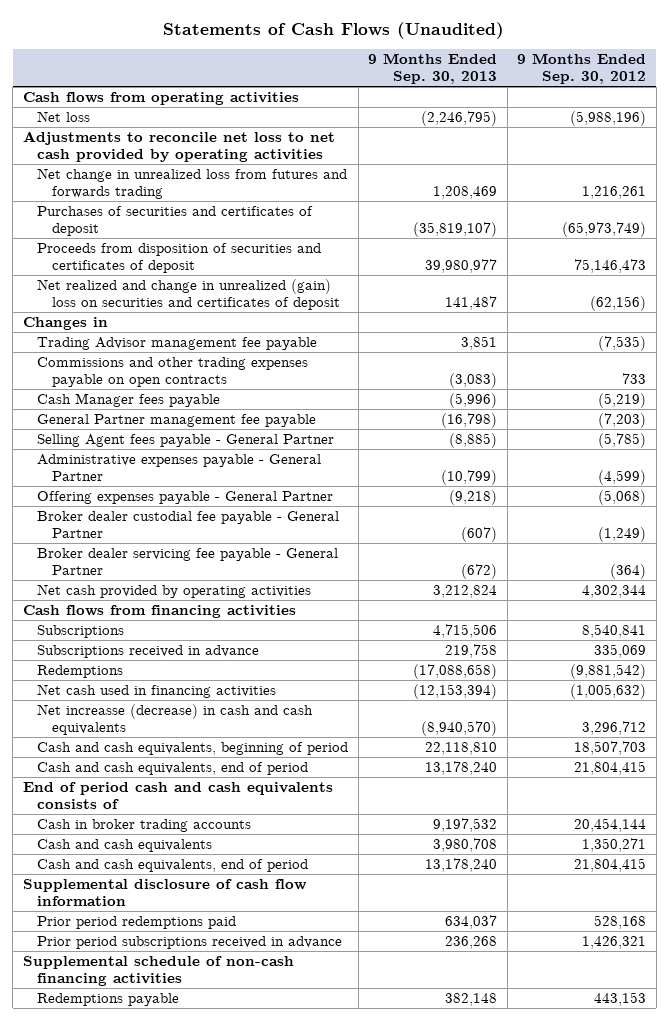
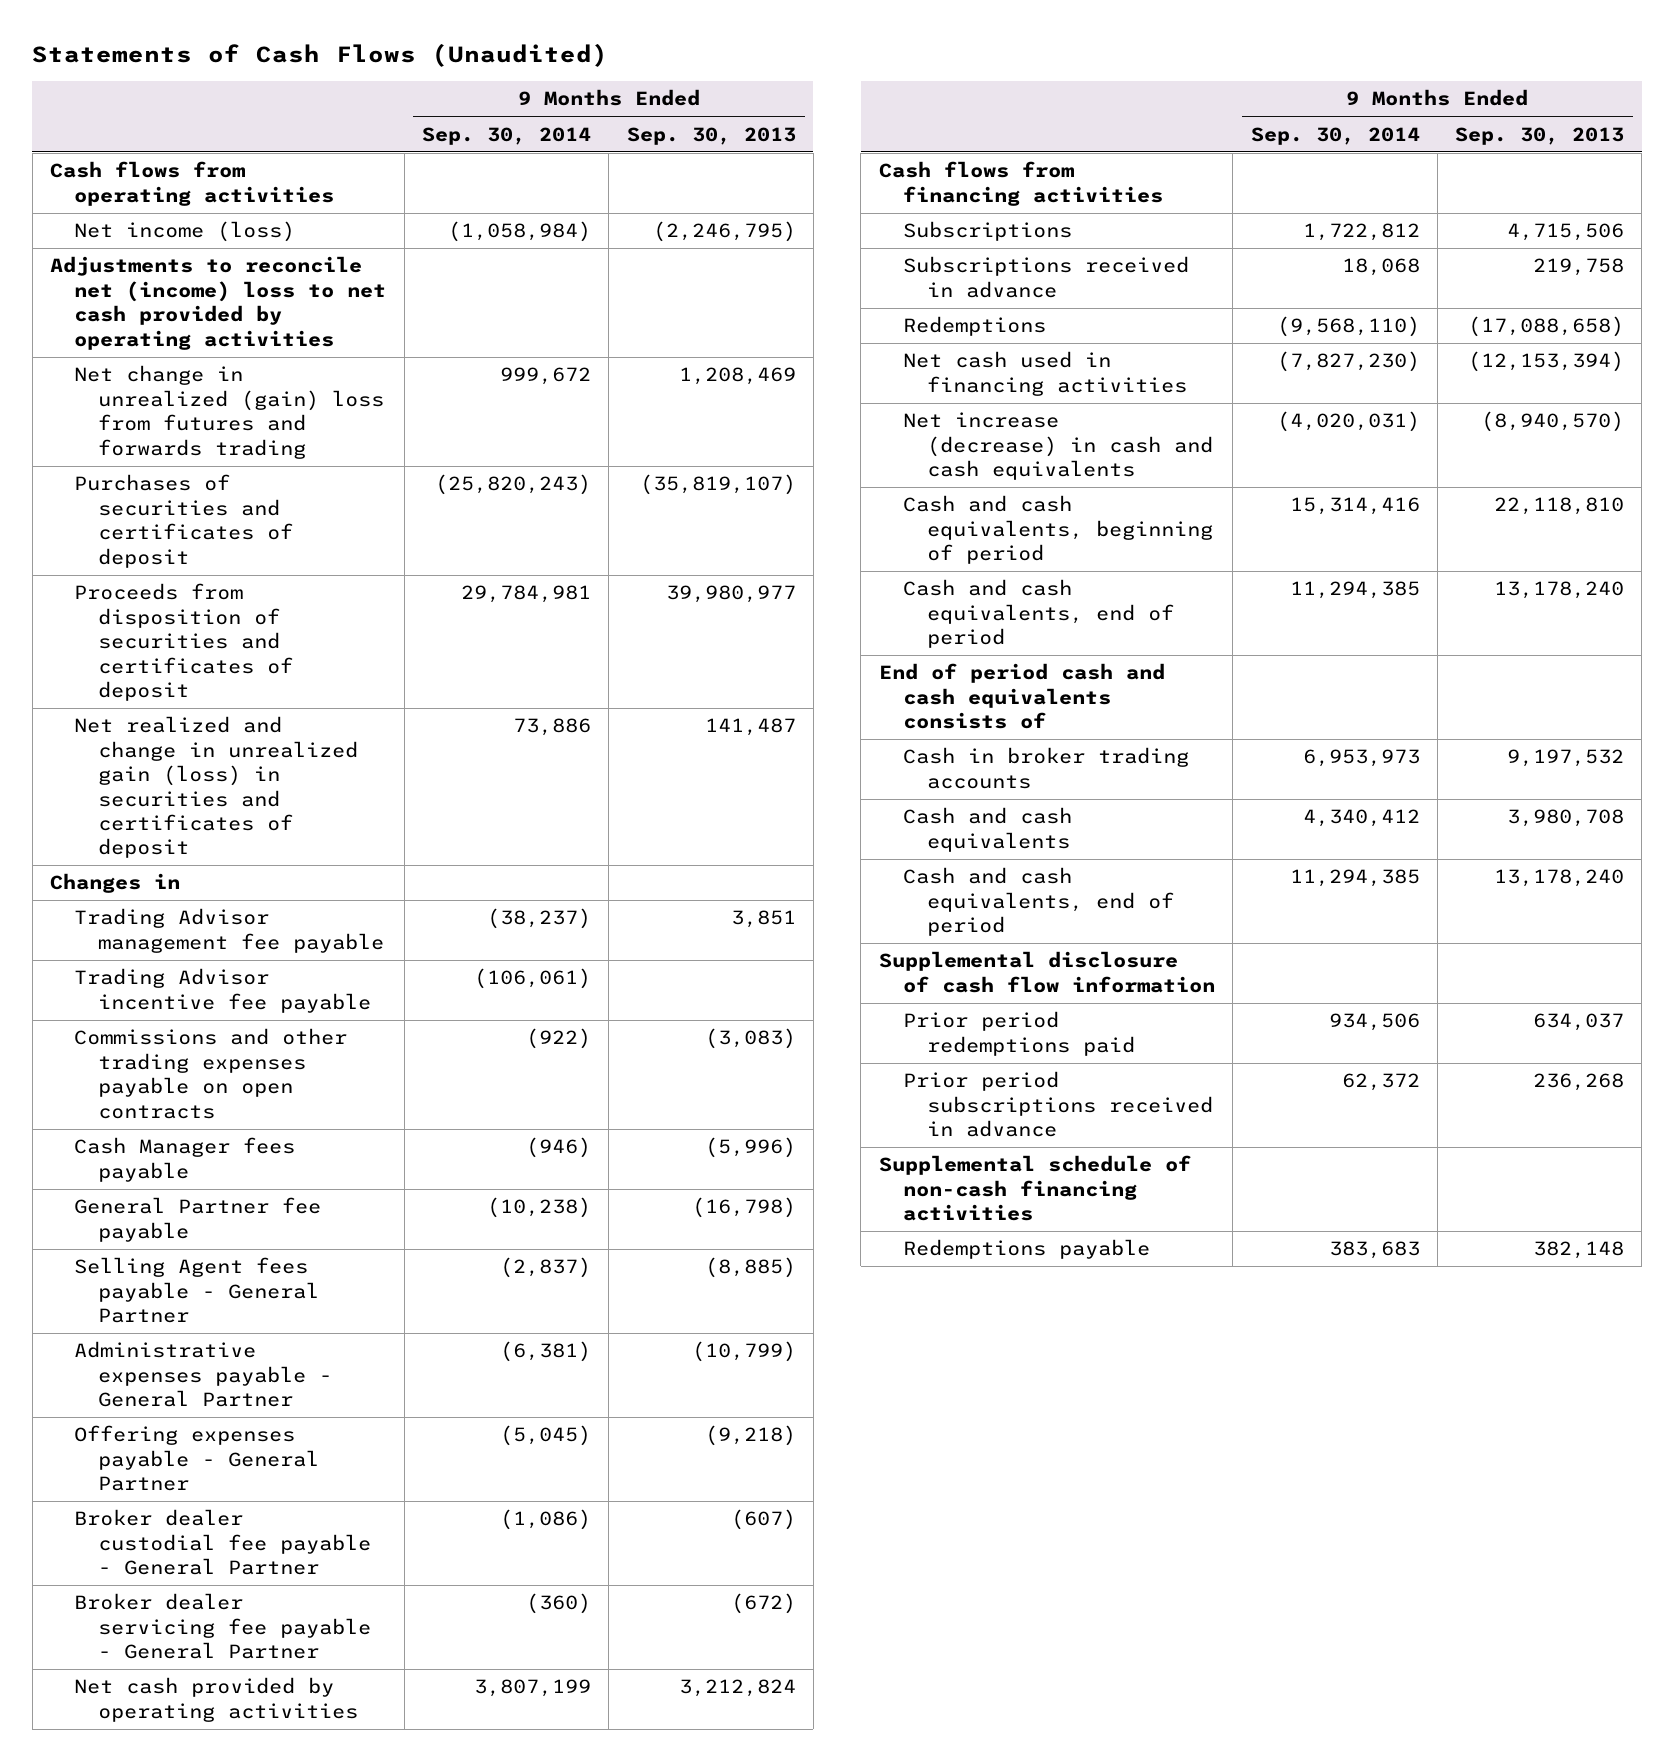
- | 9 Months Ended Sep. 30, 2013 | 9 Months Ended Sep. 30, 2012
+ | 9 Months Ended Sep. 30, 2014 | 9 Months Ended Sep. 30, 2013
- Net loss | (2,246,795) | (5,988,196)
- Adjustments to reconcile net loss to net cash provided by operating activities
- Net change in unrealized loss from futures and forwards trading | 1,208,469 | 1,216,261
+ Net income (loss) | (1,058,984) | (2,246,795)
+ Adjustments to reconcile net (income) loss to net cash provided by operating activities
+ Net change in unrealized (gain) loss from futures and forwards trading | 999,672 | 1,208,469
- Net realized and change in unrealized (gain) loss on securities and certificates of deposit | 141,487 | (62,156)
+ Net realized and change in unrealized gain (loss) in securities and certificates of deposit | 73,886 | 141,487
+ Trading Advisor incentive fee payable | (106,061) |
- General Partner management fee payable | (16,798) | (7,203)
+ General Partner fee payable | (10,238) | (16,798)
- Net increasse (decrease) in cash and cash equivalents | (8,940,570) | 3,296,712
+ Net increase (decrease) in cash and cash equivalents | (4,020,031) | (8,940,570)

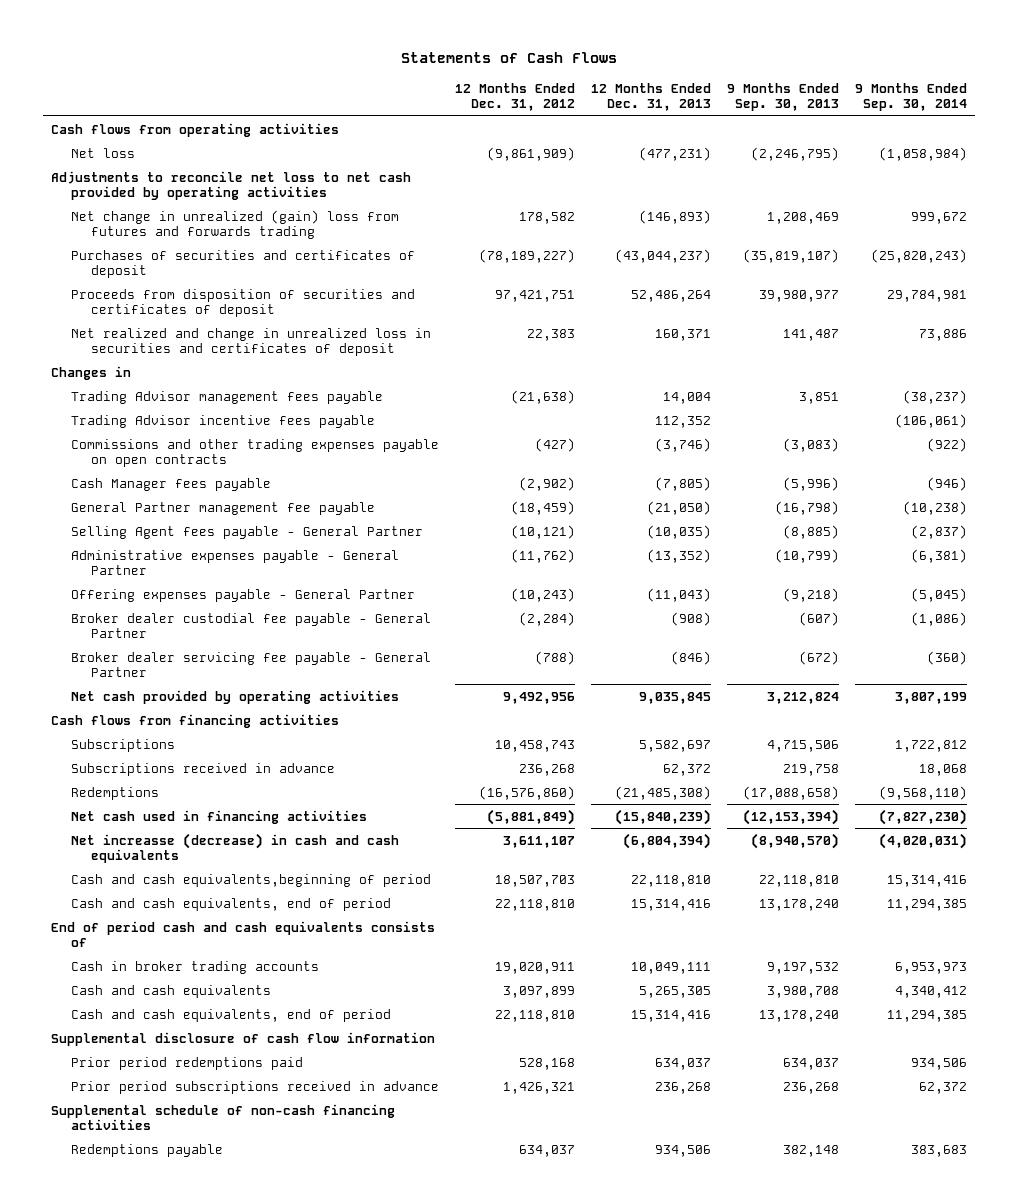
- Statements of Cash Flows (Unaudited)
+ Statements of Cash Flows
- | 9 Months Ended Sep. 30, 2014 | 9 Months Ended Sep. 30, 2013
+ | 12 Months Ended Dec. 31, 2012 | 12 Months Ended Dec. 31, 2013 | 9 Months Ended Sep. 30, 2013 | 9 Months Ended Sep. 30, 2014
- Net income (loss) | (1,058,984) | (2,246,795)
- Adjustments to reconcile net (income) loss to net cash provided by operating activities
+ Net loss | (9,861,909) | (477,231) | (2,246,795) | (1,058,984)
+ Adjustments to reconcile net loss to net cash provided by operating activities
- Net realized and change in unrealized gain (loss) in securities and certificates of deposit | 73,886 | 141,487
+ Net realized and change in unrealized loss in securities and certificates of deposit | 22,383 | 160,371 | 141,487 | 73,886
- Trading Advisor management fee payable | (38,237) | 3,851
- Trading Advisor incentive fee payable | (106,061) |
+ Trading Advisor management fees payable | (21,638) | 14,004 | 3,851 | (38,237)
+ Trading Advisor incentive fees payable | | 112,352 | | (106,061)
- General Partner fee payable | (10,238) | (16,798)
+ General Partner management fee payable | (18,459) | (21,050) | (16,798) | (10,238)
- Net increase (decrease) in cash and cash equivalents | (4,020,031) | (8,940,570)
- Cash and cash equivalents, beginning of period | 15,314,416 | 22,118,810
+ Net increasse (decrease) in cash and cash equivalents | 3,611,107 | (6,804,394) | (8,940,570) | (4,020,031)
+ Cash and cash equivalents,beginning of period | 18,507,703 | 22,118,810 | 22,118,810 | 15,314,416

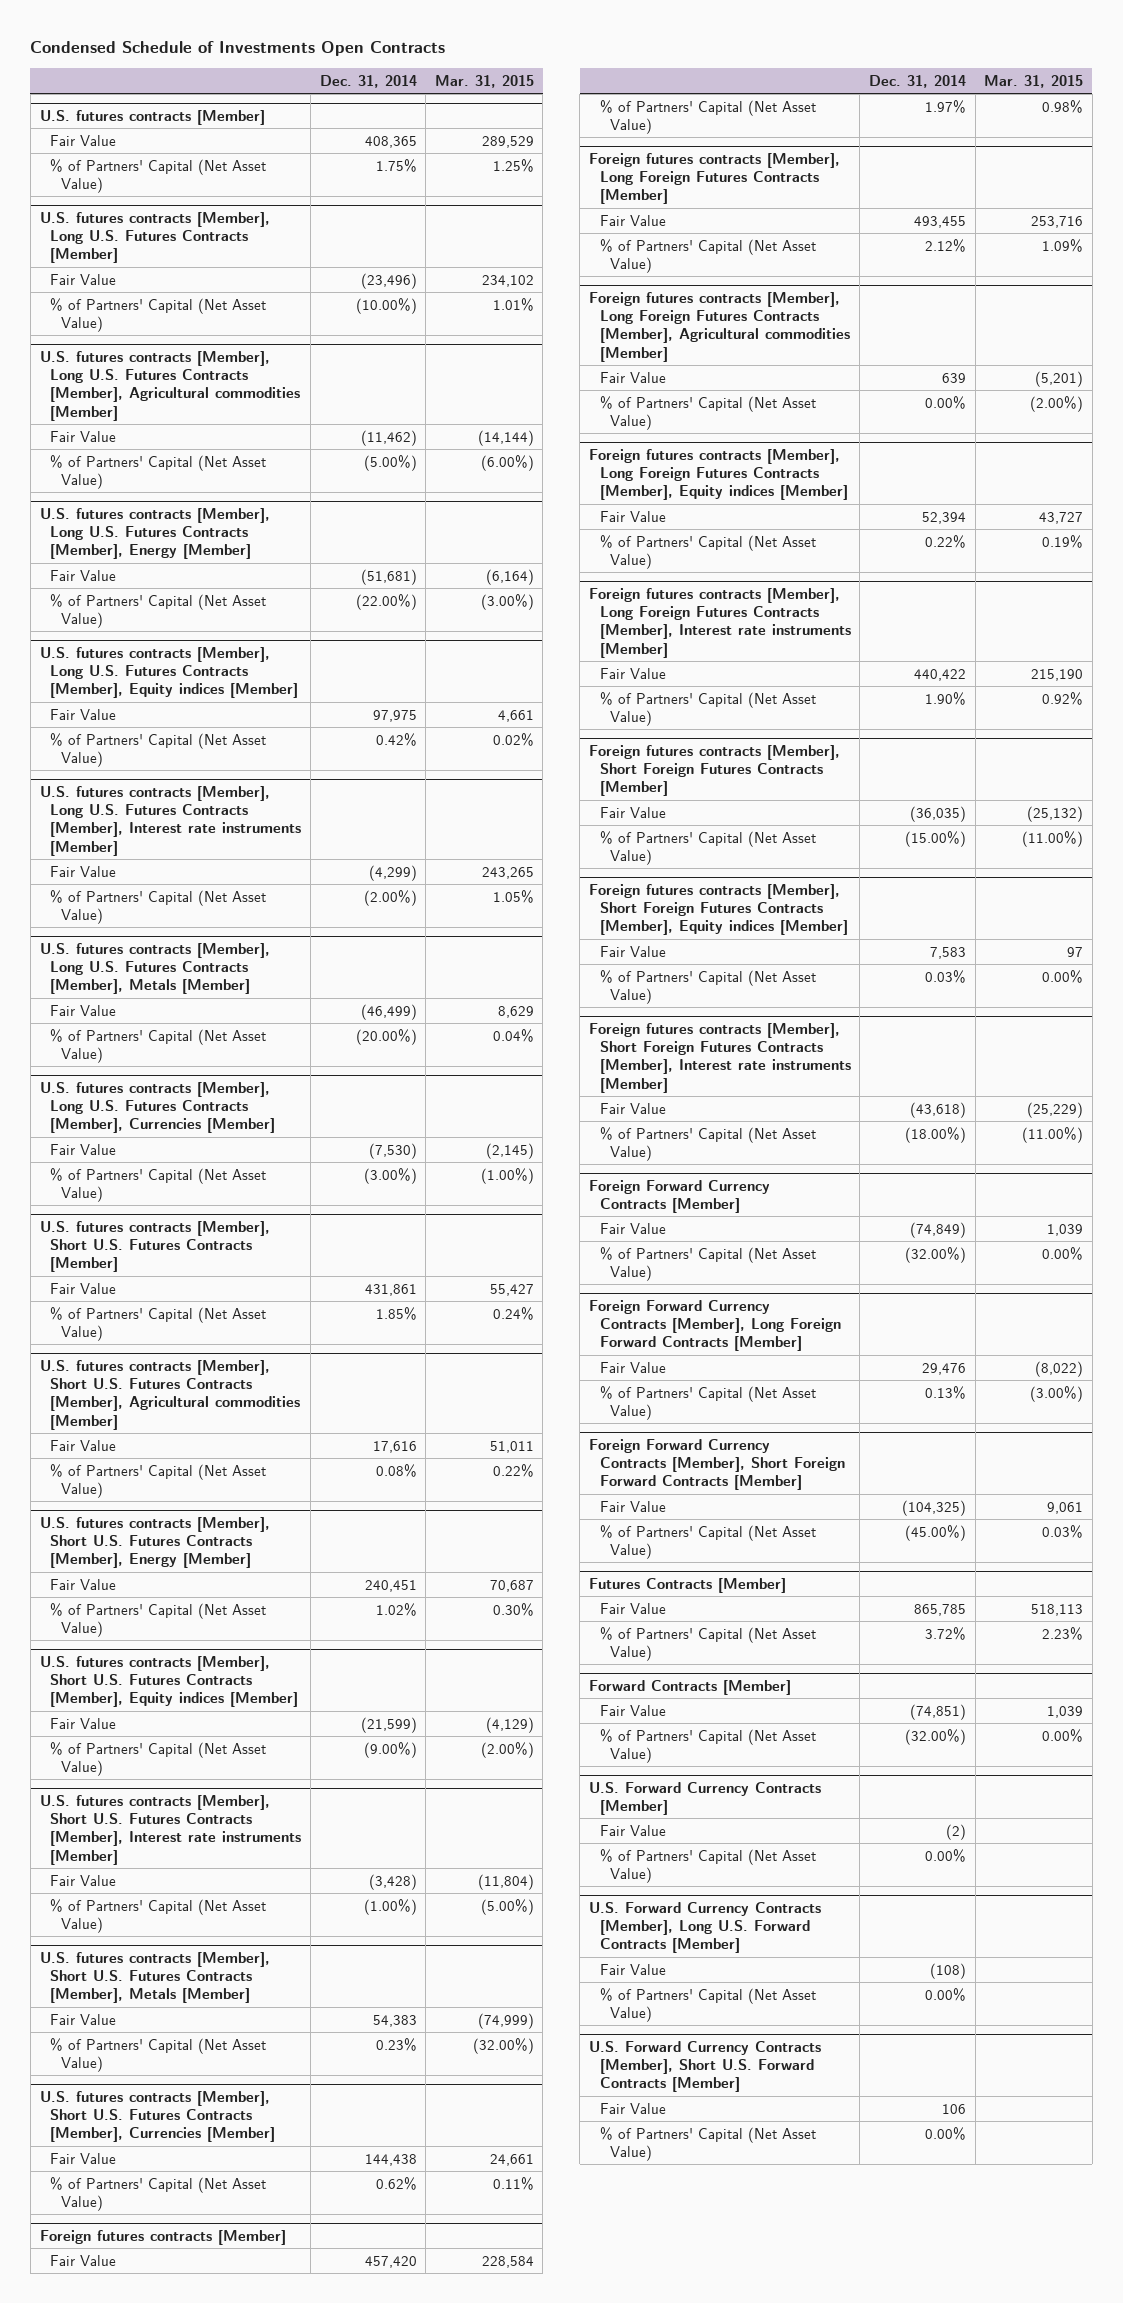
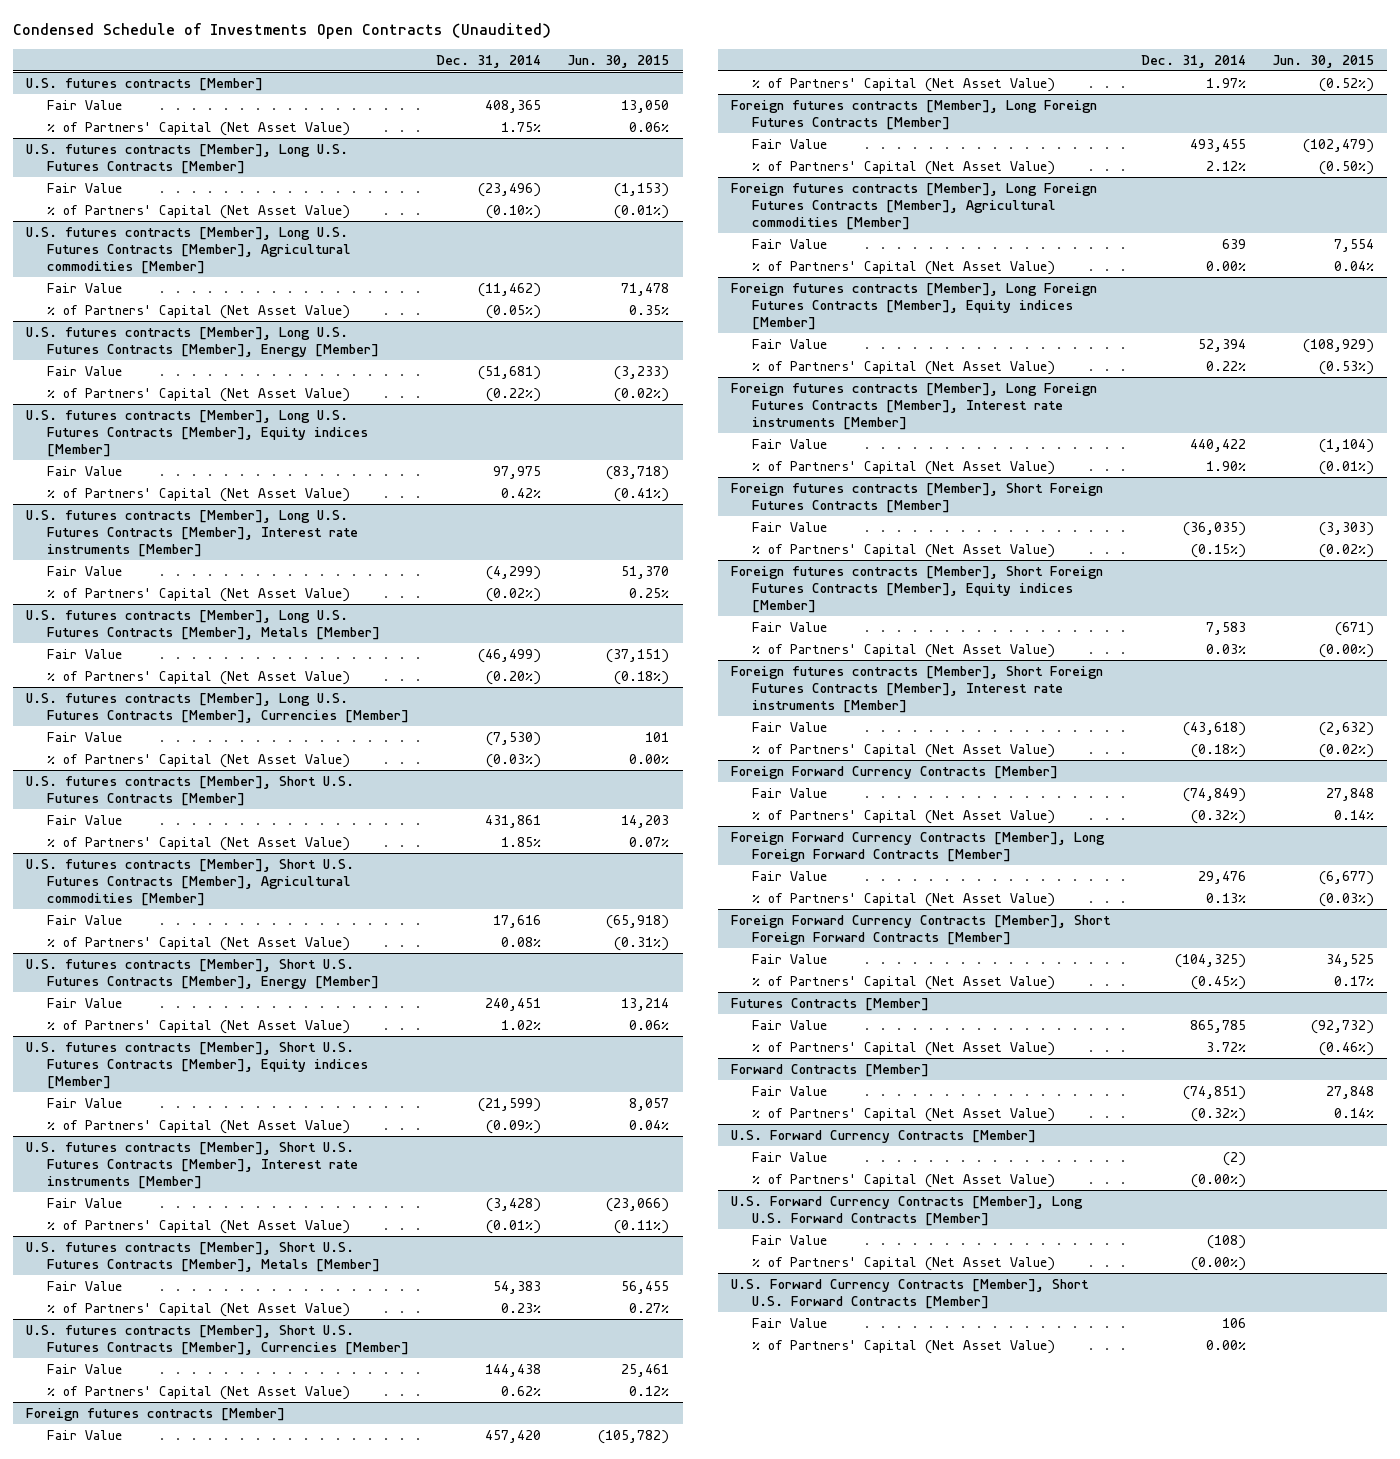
- Condensed Schedule of Investments Open Contracts
+ Condensed Schedule of Investments Open Contracts (Unaudited)
- | Dec. 31, 2014 | Mar. 31, 2015
+ | Dec. 31, 2014 | Jun. 30, 2015
@ U.S. futures contracts [Member], Long U.S. Futures Contracts [Member]
- % of Partners' Capital (Net Asset Value) | (10.00%) | 1.01%
+ % of Partners' Capital (Net Asset Value) | (0.10%) | (0.01%)
@ U.S. futures contracts [Member], Long U.S. Futures Contracts [Member], Agricultural commodities [Member]
- % of Partners' Capital (Net Asset Value) | (5.00%) | (6.00%)
+ % of Partners' Capital (Net Asset Value) | (0.05%) | 0.35%
@ U.S. futures contracts [Member], Long U.S. Futures Contracts [Member], Energy [Member]
- % of Partners' Capital (Net Asset Value) | (22.00%) | (3.00%)
+ % of Partners' Capital (Net Asset Value) | (0.22%) | (0.02%)
@ U.S. futures contracts [Member], Long U.S. Futures Contracts [Member], Interest rate instruments [Member]
- % of Partners' Capital (Net Asset Value) | (2.00%) | 1.05%
+ % of Partners' Capital (Net Asset Value) | (0.02%) | 0.25%
@ U.S. futures contracts [Member], Long U.S. Futures Contracts [Member], Metals [Member]
- % of Partners' Capital (Net Asset Value) | (20.00%) | 0.04%
+ % of Partners' Capital (Net Asset Value) | (0.20%) | (0.18%)
@ U.S. futures contracts [Member], Long U.S. Futures Contracts [Member], Currencies [Member]
- % of Partners' Capital (Net Asset Value) | (3.00%) | (1.00%)
+ % of Partners' Capital (Net Asset Value) | (0.03%) | 0.00%
@ U.S. futures contracts [Member], Short U.S. Futures Contracts [Member], Equity indices [Member]
- % of Partners' Capital (Net Asset Value) | (9.00%) | (2.00%)
+ % of Partners' Capital (Net Asset Value) | (0.09%) | 0.04%
@ U.S. futures contracts [Member], Short U.S. Futures Contracts [Member], Interest rate instruments [Member]
- % of Partners' Capital (Net Asset Value) | (1.00%) | (5.00%)
+ % of Partners' Capital (Net Asset Value) | (0.01%) | (0.11%)
@ Foreign futures contracts [Member], Short Foreign Futures Contracts [Member]
- % of Partners' Capital (Net Asset Value) | (15.00%) | (11.00%)
+ % of Partners' Capital (Net Asset Value) | (0.15%) | (0.02%)
@ Foreign futures contracts [Member], Short Foreign Futures Contracts [Member], Interest rate instruments [Member]
- % of Partners' Capital (Net Asset Value) | (18.00%) | (11.00%)
+ % of Partners' Capital (Net Asset Value) | (0.18%) | (0.02%)
@ Foreign Forward Currency Contracts [Member]
- % of Partners' Capital (Net Asset Value) | (32.00%) | 0.00%
+ % of Partners' Capital (Net Asset Value) | (0.32%) | 0.14%
@ Foreign Forward Currency Contracts [Member], Short Foreign Forward Contracts [Member]
- % of Partners' Capital (Net Asset Value) | (45.00%) | 0.03%
+ % of Partners' Capital (Net Asset Value) | (0.45%) | 0.17%
@ Forward Contracts [Member]
- % of Partners' Capital (Net Asset Value) | (32.00%) | 0.00%
+ % of Partners' Capital (Net Asset Value) | (0.32%) | 0.14%
@ U.S. Forward Currency Contracts [Member]
- % of Partners' Capital (Net Asset Value) | 0.00% |
+ % of Partners' Capital (Net Asset Value) | (0.00%) |
@ U.S. Forward Currency Contracts [Member], Long U.S. Forward Contracts [Member]
- % of Partners' Capital (Net Asset Value) | 0.00% |
+ % of Partners' Capital (Net Asset Value) | (0.00%) |

